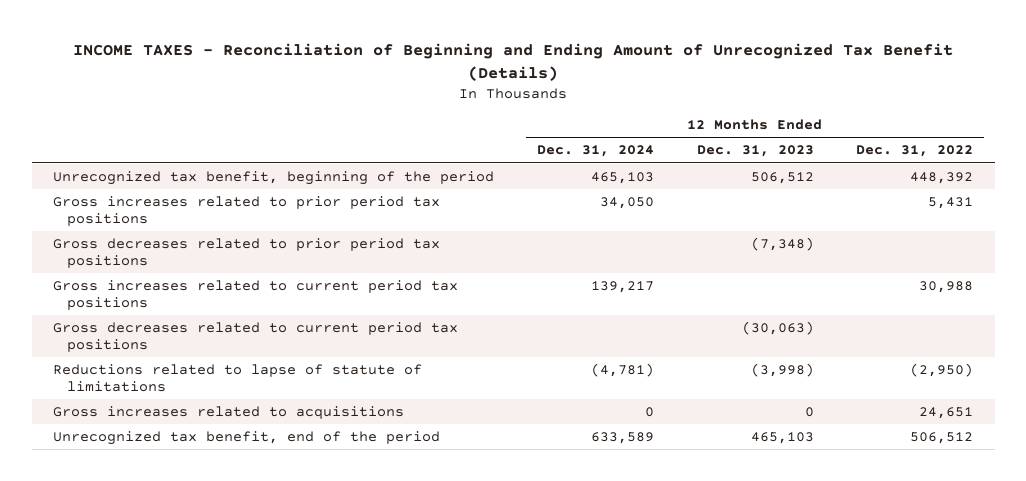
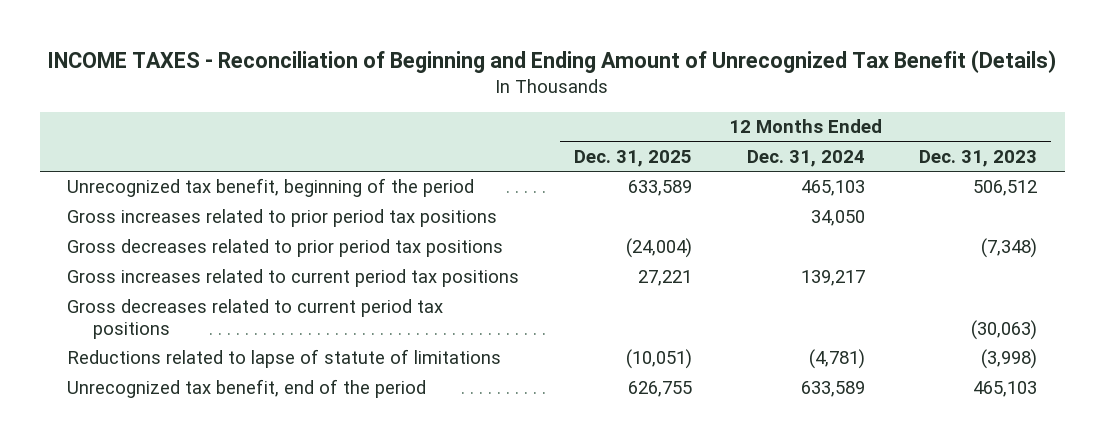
- | 12 Months Ended Dec. 31, 2024 | 12 Months Ended Dec. 31, 2023 | 12 Months Ended Dec. 31, 2022
+ | 12 Months Ended Dec. 31, 2025 | 12 Months Ended Dec. 31, 2024 | 12 Months Ended Dec. 31, 2023
- Gross increases related to acquisitions | 0 | 0 | 24,651

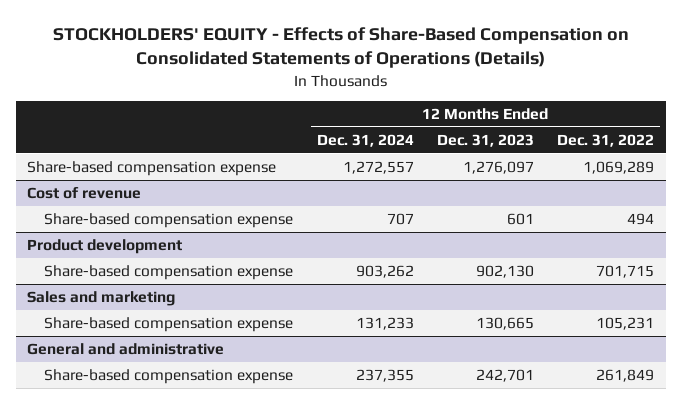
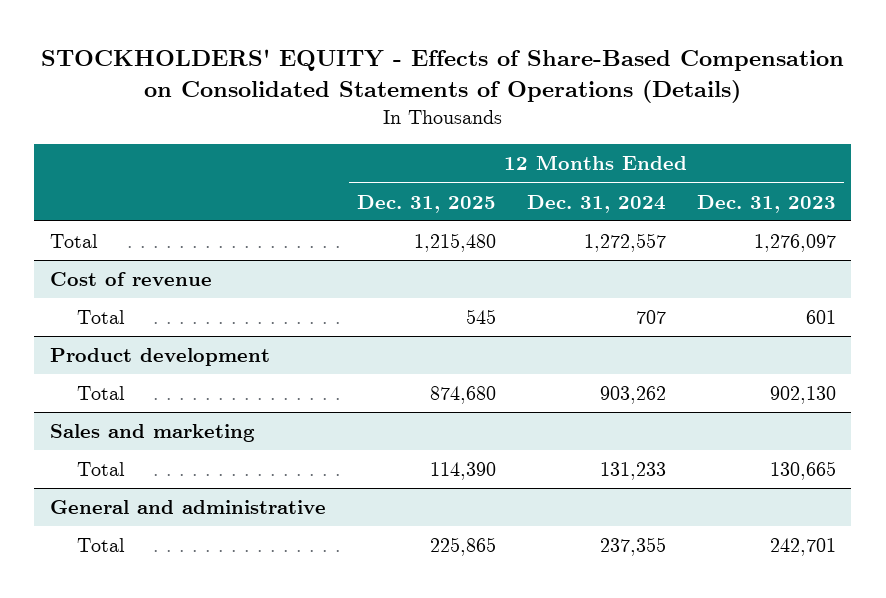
- | 12 Months Ended Dec. 31, 2024 | 12 Months Ended Dec. 31, 2023 | 12 Months Ended Dec. 31, 2022
+ | 12 Months Ended Dec. 31, 2025 | 12 Months Ended Dec. 31, 2024 | 12 Months Ended Dec. 31, 2023
- Share-based compensation expense | 1,272,557 | 1,276,097 | 1,069,289
+ Total | 1,215,480 | 1,272,557 | 1,276,097
@ Cost of revenue
- Share-based compensation expense | 707 | 601 | 494
+ Total | 545 | 707 | 601
@ Product development
- Share-based compensation expense | 903,262 | 902,130 | 701,715
+ Total | 874,680 | 903,262 | 902,130
@ Sales and marketing
- Share-based compensation expense | 131,233 | 130,665 | 105,231
+ Total | 114,390 | 131,233 | 130,665
@ General and administrative
- Share-based compensation expense | 237,355 | 242,701 | 261,849
+ Total | 225,865 | 237,355 | 242,701

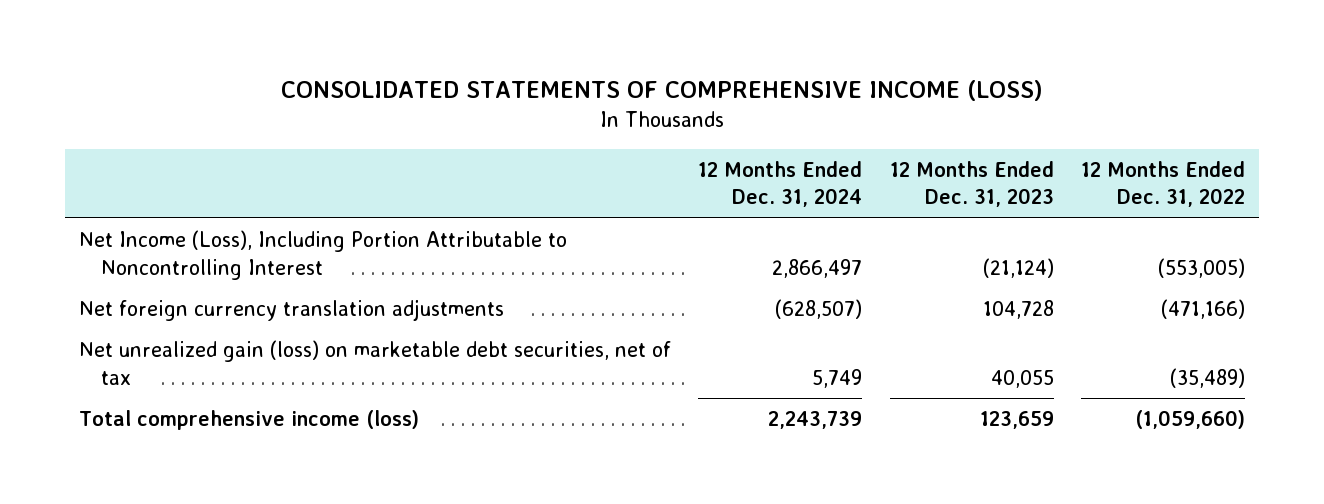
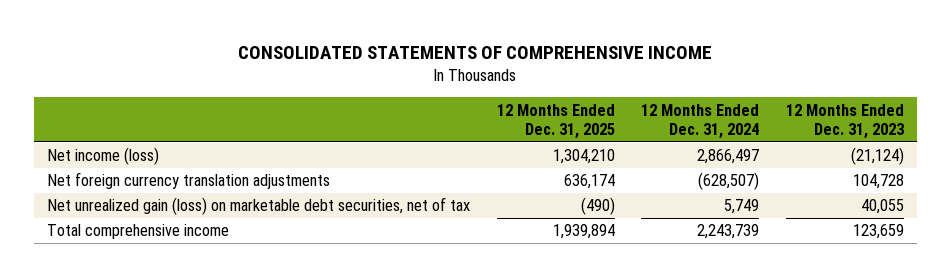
- CONSOLIDATED STATEMENTS OF COMPREHENSIVE INCOME (LOSS)
+ CONSOLIDATED STATEMENTS OF COMPREHENSIVE INCOME
- | 12 Months Ended Dec. 31, 2024 | 12 Months Ended Dec. 31, 2023 | 12 Months Ended Dec. 31, 2022
+ | 12 Months Ended Dec. 31, 2025 | 12 Months Ended Dec. 31, 2024 | 12 Months Ended Dec. 31, 2023
- Net Income (Loss), Including Portion Attributable to Noncontrolling Interest | 2,866,497 | (21,124) | (553,005)
+ Net income (loss) | 1,304,210 | 2,866,497 | (21,124)
- Total comprehensive income (loss) | 2,243,739 | 123,659 | (1,059,660)
+ Total comprehensive income | 1,939,894 | 2,243,739 | 123,659

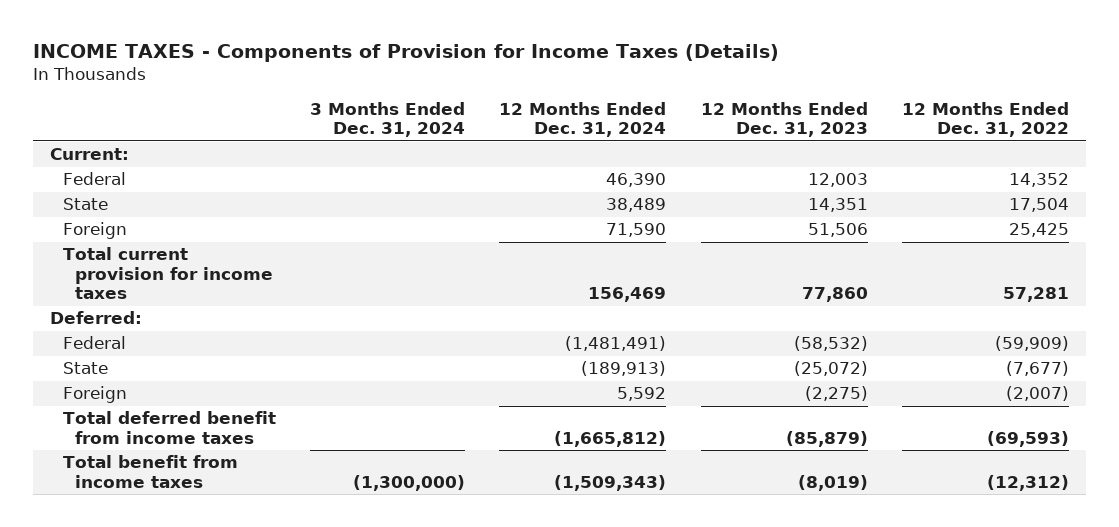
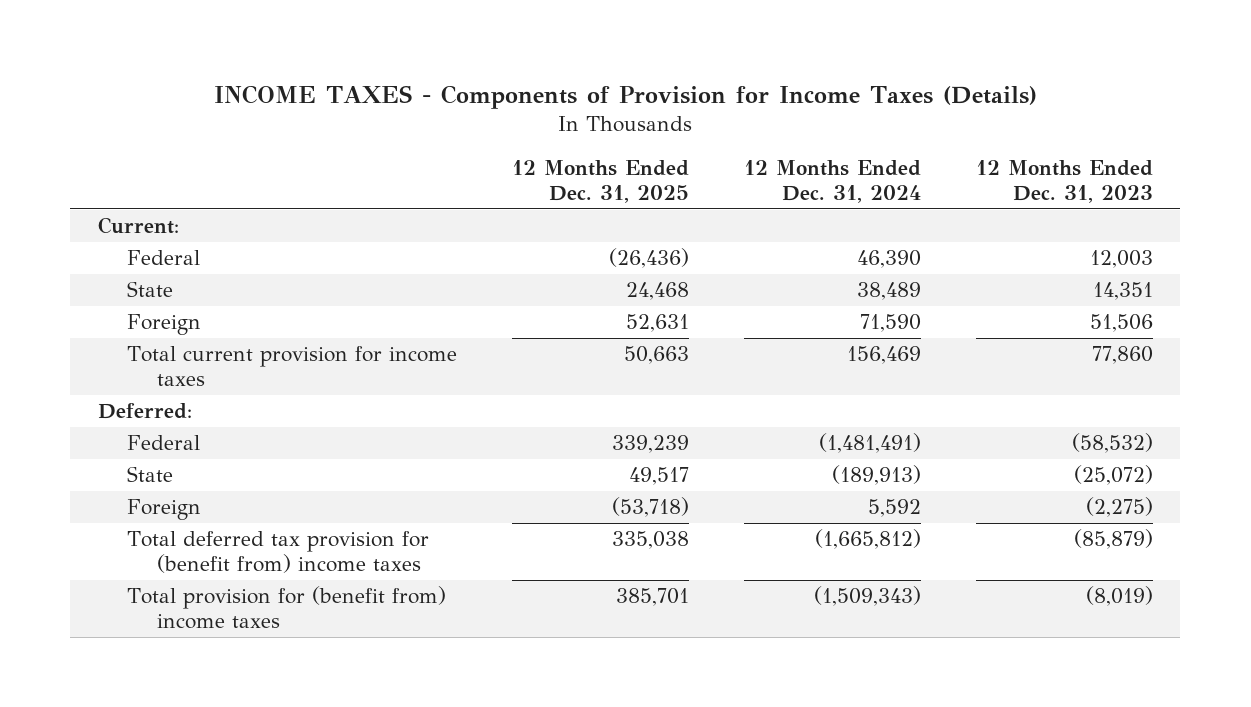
- | 3 Months Ended Dec. 31, 2024 | 12 Months Ended Dec. 31, 2024 | 12 Months Ended Dec. 31, 2023 | 12 Months Ended Dec. 31, 2022
+ | 12 Months Ended Dec. 31, 2025 | 12 Months Ended Dec. 31, 2024 | 12 Months Ended Dec. 31, 2023
- Total deferred benefit from income taxes | | (1,665,812) | (85,879) | (69,593)
- Total benefit from income taxes | (1,300,000) | (1,509,343) | (8,019) | (12,312)
+ Total deferred tax provision for (benefit from) income taxes | 335,038 | (1,665,812) | (85,879)
+ Total provision for (benefit from) income taxes | 385,701 | (1,509,343) | (8,019)

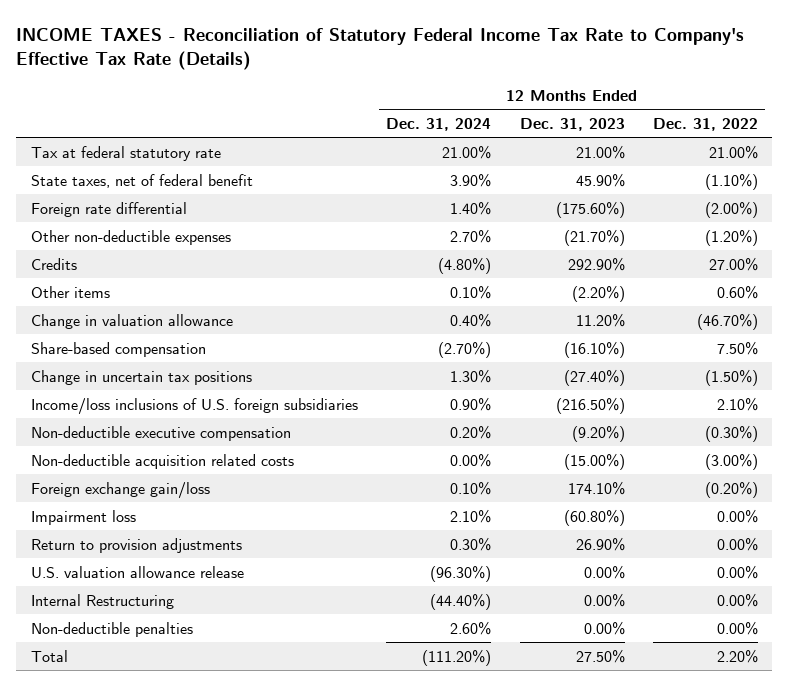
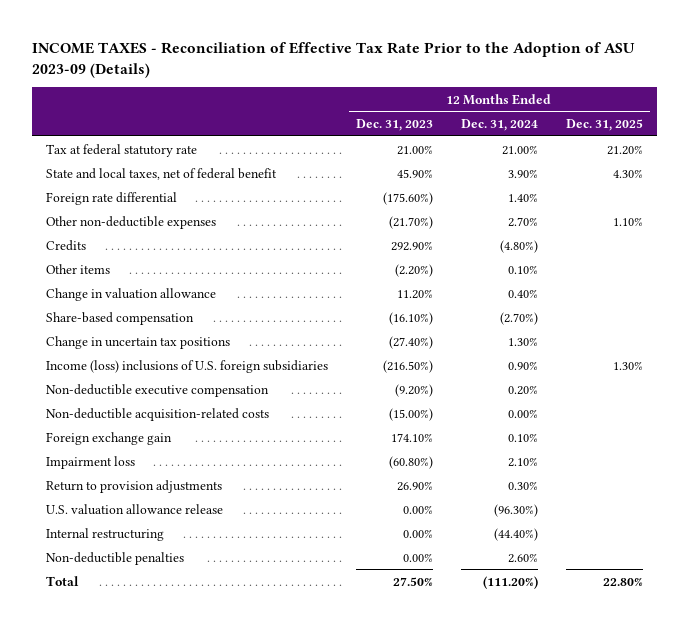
- INCOME TAXES - Reconciliation of Statutory Federal Income Tax Rate to Company's Effective Tax Rate (Details)
+ INCOME TAXES - Reconciliation of Effective Tax Rate Prior to the Adoption of ASU 2023-09 (Details)
- | 12 Months Ended Dec. 31, 2024 | 12 Months Ended Dec. 31, 2023 | 12 Months Ended Dec. 31, 2022
+ | 12 Months Ended Dec. 31, 2023 | 12 Months Ended Dec. 31, 2024 | 12 Months Ended Dec. 31, 2025
- State taxes, net of federal benefit | 3.90% | 45.90% | (1.10%)
+ State and local taxes, net of federal benefit | 45.90% | 3.90% | 4.30%
- Income/loss inclusions of U.S. foreign subsidiaries | 0.90% | (216.50%) | 2.10%
+ Income (loss) inclusions of U.S. foreign subsidiaries | (216.50%) | 0.90% | 1.30%
- Non-deductible acquisition related costs | 0.00% | (15.00%) | (3.00%)
- Foreign exchange gain/loss | 0.10% | 174.10% | (0.20%)
+ Non-deductible acquisition-related costs | (15.00%) | 0.00% |
+ Foreign exchange gain | 174.10% | 0.10% |
- Internal Restructuring | (44.40%) | 0.00% | 0.00%
+ Internal restructuring | 0.00% | (44.40%) |

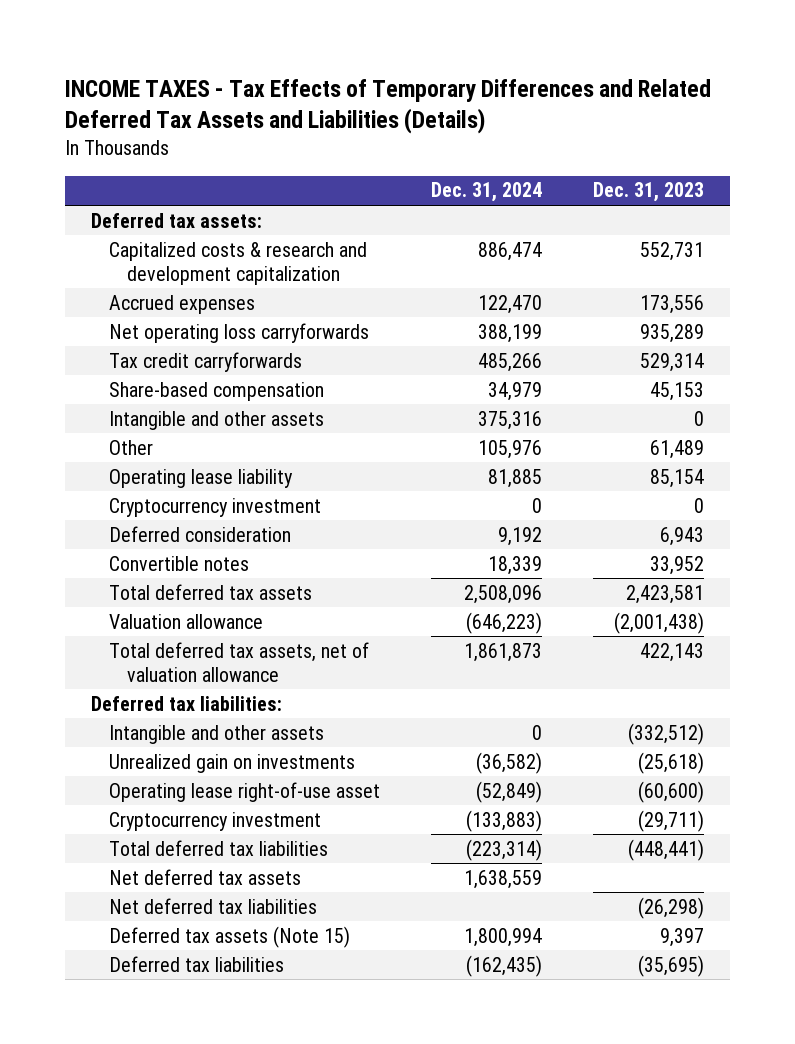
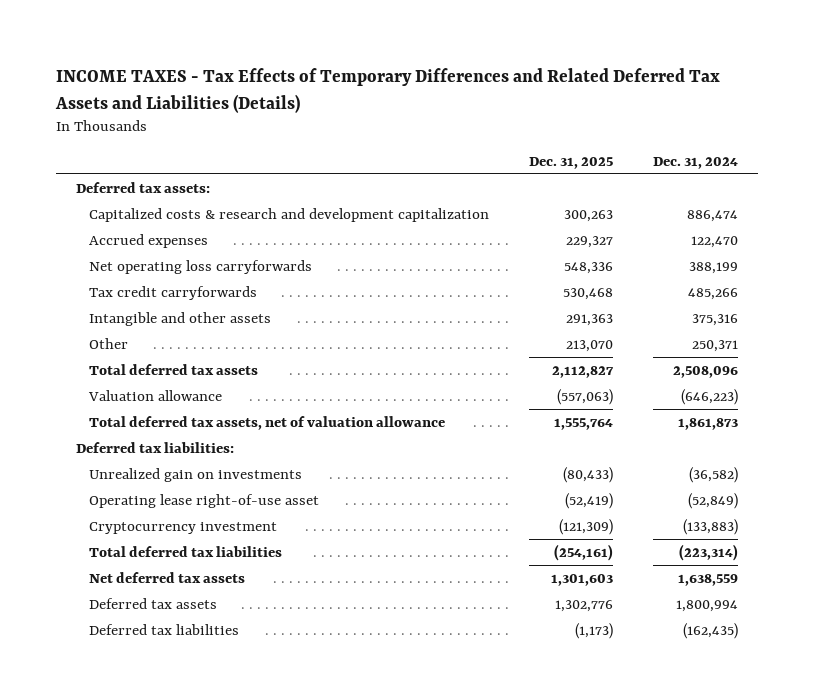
- | Dec. 31, 2024 | Dec. 31, 2023
+ | Dec. 31, 2025 | Dec. 31, 2024
- Share-based compensation | 34,979 | 45,153
- Other | 105,976 | 61,489
- Operating lease liability | 81,885 | 85,154
- Cryptocurrency investment | 0 | 0
- Deferred consideration | 9,192 | 6,943
- Convertible notes | 18,339 | 33,952
+ Other | 213,070 | 250,371
- Intangible and other assets | 0 | (332,512)
- Net deferred tax liabilities | | (26,298)
- Deferred tax assets (Note 15) | 1,800,994 | 9,397
+ Deferred tax assets | 1,302,776 | 1,800,994

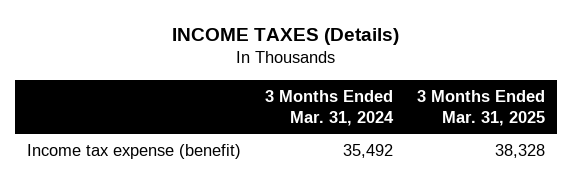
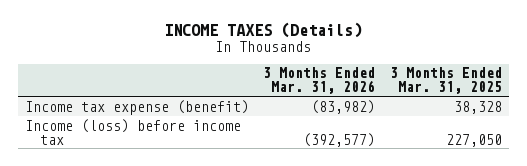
- | 3 Months Ended Mar. 31, 2024 | 3 Months Ended Mar. 31, 2025
+ | 3 Months Ended Mar. 31, 2026 | 3 Months Ended Mar. 31, 2025
+ Income (loss) before income tax | (392,577) | 227,050

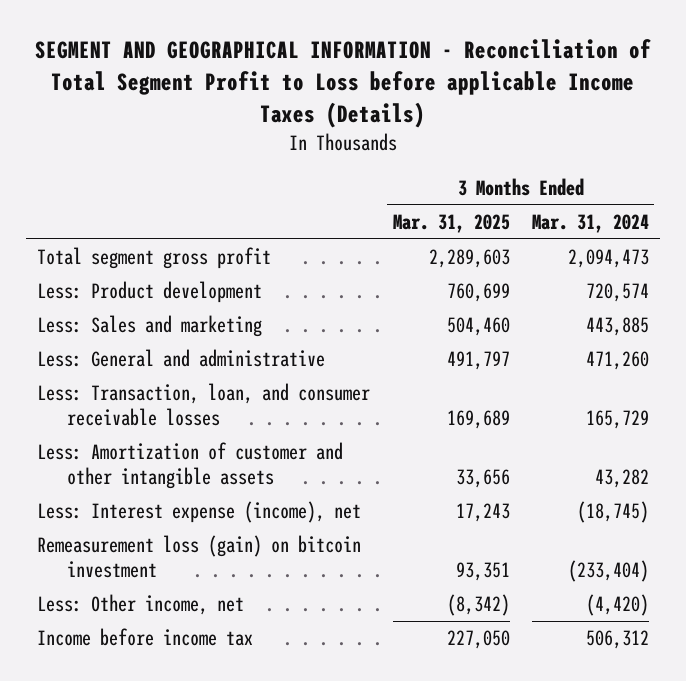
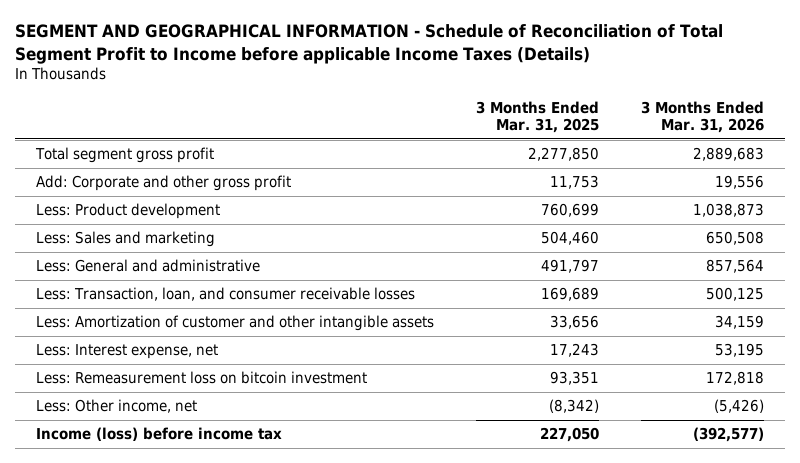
- SEGMENT AND GEOGRAPHICAL INFORMATION - Reconciliation of Total Segment Profit to Loss before applicable Income Taxes (Details)
+ SEGMENT AND GEOGRAPHICAL INFORMATION - Schedule of Reconciliation of Total Segment Profit to Income before applicable Income Taxes (Details)
- | 3 Months Ended Mar. 31, 2025 | 3 Months Ended Mar. 31, 2024
+ | 3 Months Ended Mar. 31, 2025 | 3 Months Ended Mar. 31, 2026
- Total segment gross profit | 2,289,603 | 2,094,473
+ Total segment gross profit | 2,277,850 | 2,889,683
+ Add: Corporate and other gross profit | 11,753 | 19,556
- Less: Interest expense (income), net | 17,243 | (18,745)
- Remeasurement loss (gain) on bitcoin investment | 93,351 | (233,404)
+ Less: Interest expense, net | 17,243 | 53,195
+ Less: Remeasurement loss on bitcoin investment | 93,351 | 172,818
- Income before income tax | 227,050 | 506,312
+ Income (loss) before income tax | 227,050 | (392,577)

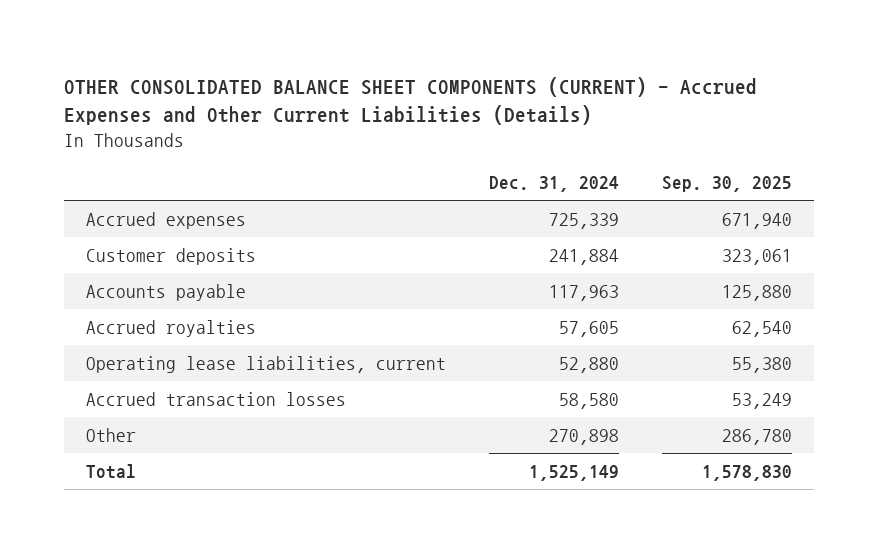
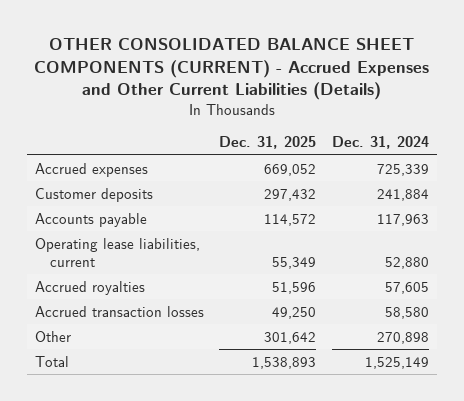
- | Dec. 31, 2024 | Sep. 30, 2025
+ | Dec. 31, 2025 | Dec. 31, 2024
moved down: Accrued royalties | 51,596 | 57,605

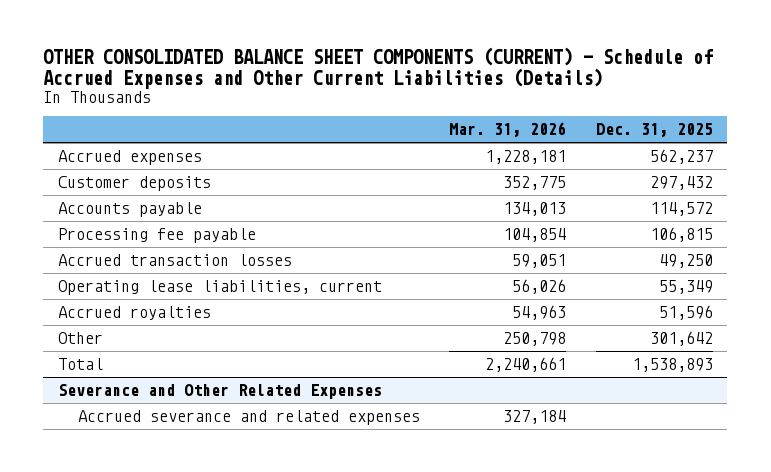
- OTHER CONSOLIDATED BALANCE SHEET COMPONENTS (CURRENT) - Accrued Expenses and Other Current Liabilities (Details)
+ OTHER CONSOLIDATED BALANCE SHEET COMPONENTS (CURRENT) - Schedule of Accrued Expenses and Other Current Liabilities (Details)
- | Dec. 31, 2025 | Dec. 31, 2024
+ | Mar. 31, 2026 | Dec. 31, 2025
- Accrued expenses | 669,052 | 725,339
+ Accrued expenses | 1,228,181 | 562,237
+ Processing fee payable | 104,854 | 106,815
moved up: Accrued transaction losses | 59,051 | 49,250
+ Severance and Other Related Expenses
+ Accrued severance and related expenses | 327,184 |

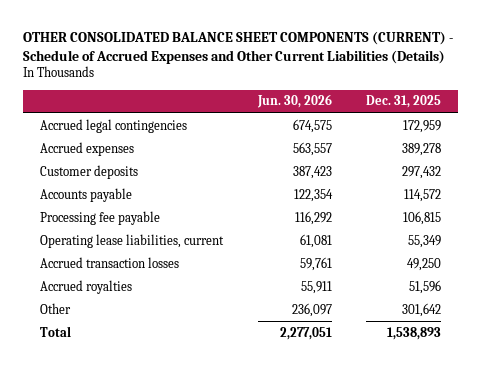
- | Mar. 31, 2026 | Dec. 31, 2025
+ | Jun. 30, 2026 | Dec. 31, 2025
- Accrued expenses | 1,228,181 | 562,237
+ Accrued legal contingencies | 674,575 | 172,959
+ Accrued expenses | 563,557 | 389,278
moved down: Accrued transaction losses | 59,761 | 49,250
- Severance and Other Related Expenses
- Accrued severance and related expenses | 327,184 |

